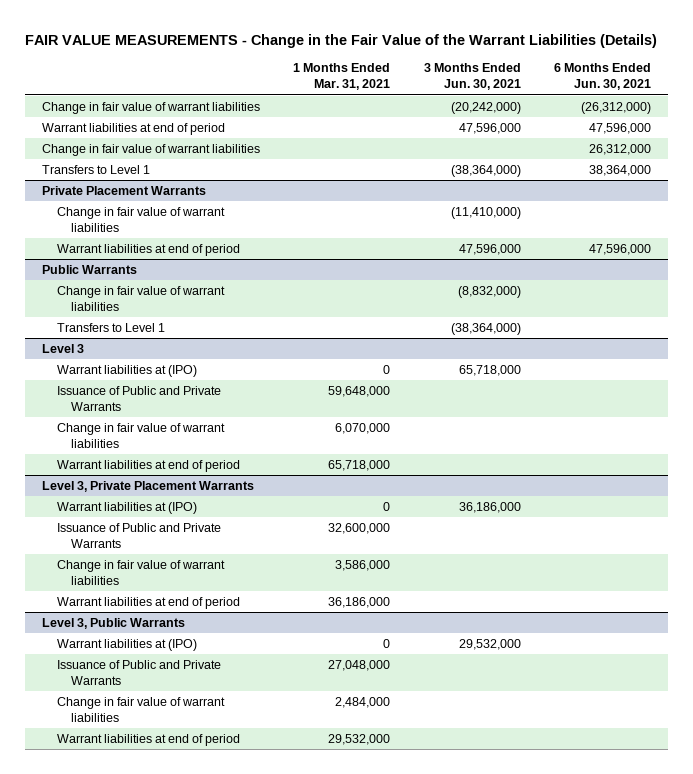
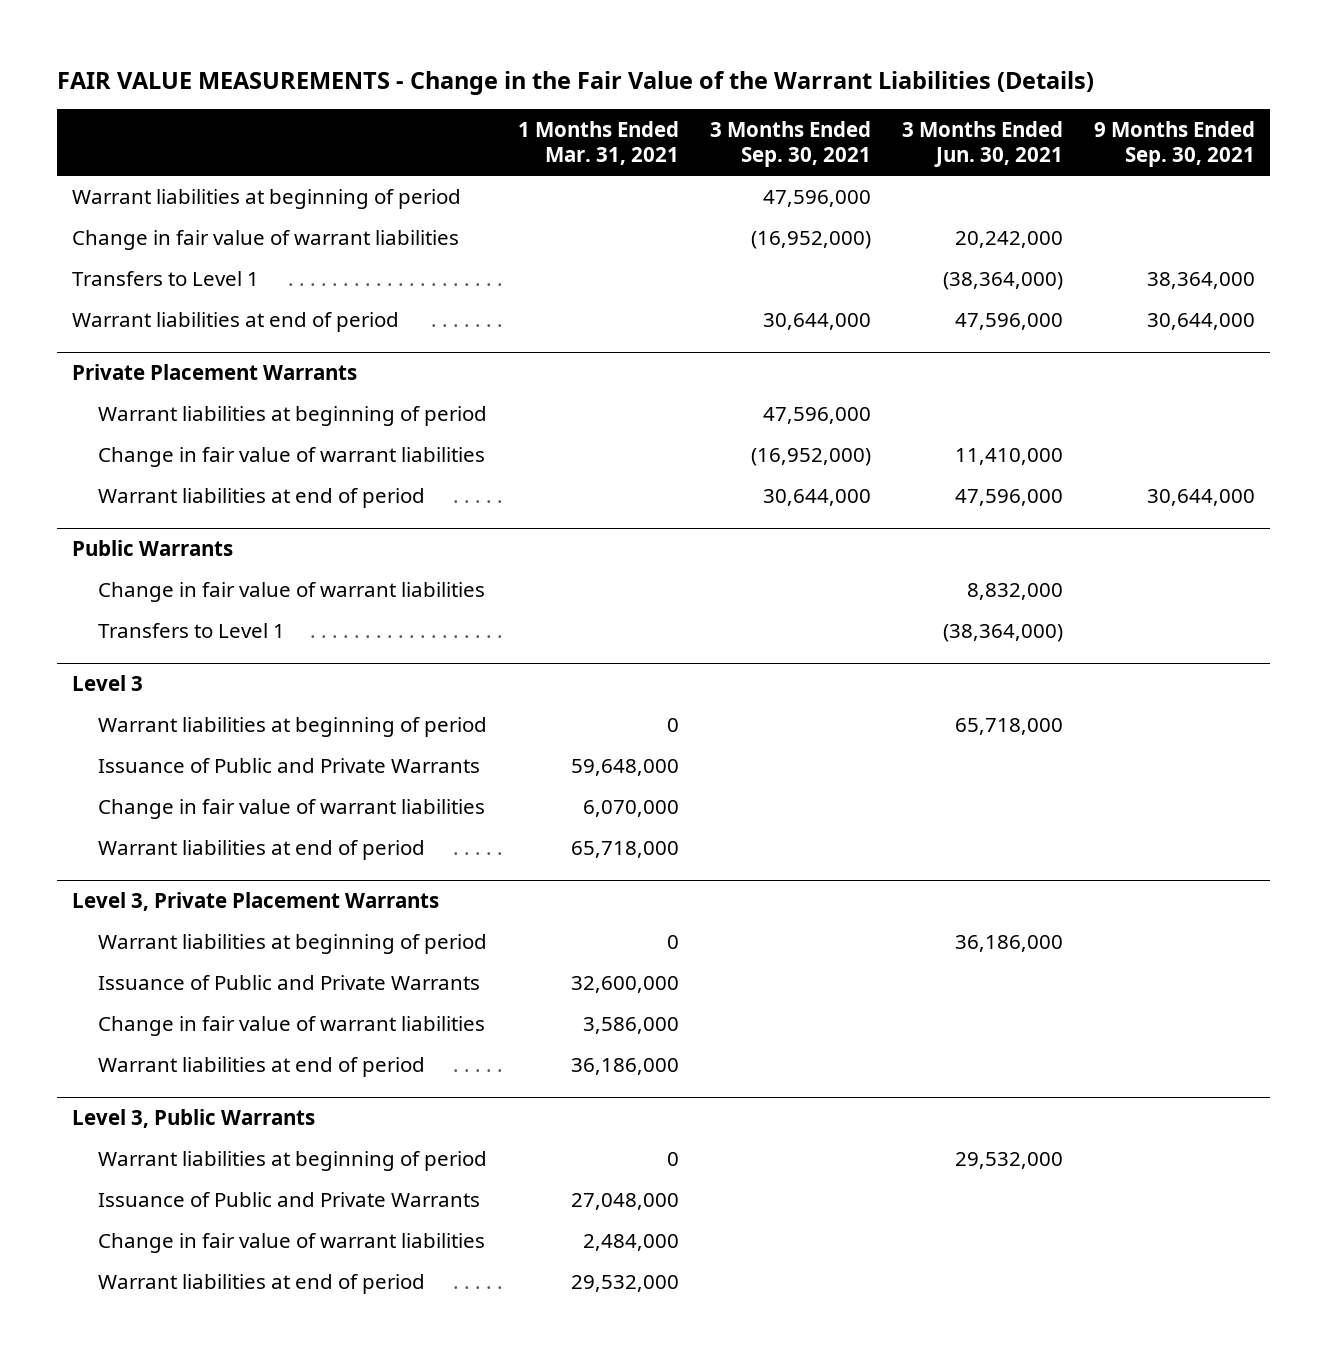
- | 1 Months Ended Mar. 31, 2021 | 3 Months Ended Jun. 30, 2021 | 6 Months Ended Jun. 30, 2021
+ | 1 Months Ended Mar. 31, 2021 | 3 Months Ended Sep. 30, 2021 | 3 Months Ended Jun. 30, 2021 | 9 Months Ended Sep. 30, 2021
- Change in fair value of warrant liabilities | | (20,242,000) | (26,312,000)
- Change in fair value of warrant liabilities | | | 26,312,000
+ Warrant liabilities at beginning of period | | 47,596,000 | |
+ Change in fair value of warrant liabilities | | (16,952,000) | 20,242,000 |
moved down: Warrant liabilities at end of period | | 30,644,000 | 47,596,000 | 30,644,000
@ Private Placement Warrants
- Change in fair value of warrant liabilities | | (11,410,000) |
+ Warrant liabilities at beginning of period | | 47,596,000 | |
+ Change in fair value of warrant liabilities | | (16,952,000) | 11,410,000 |
@ Public Warrants
- Change in fair value of warrant liabilities | | (8,832,000) |
+ Change in fair value of warrant liabilities | | | 8,832,000 |
@ Level 3
- Warrant liabilities at (IPO) | 0 | 65,718,000 |
+ Warrant liabilities at beginning of period | 0 | | 65,718,000 |
@ Level 3, Private Placement Warrants
- Warrant liabilities at (IPO) | 0 | 36,186,000 |
+ Warrant liabilities at beginning of period | 0 | | 36,186,000 |
@ Level 3, Public Warrants
- Warrant liabilities at (IPO) | 0 | 29,532,000 |
+ Warrant liabilities at beginning of period | 0 | | 29,532,000 |

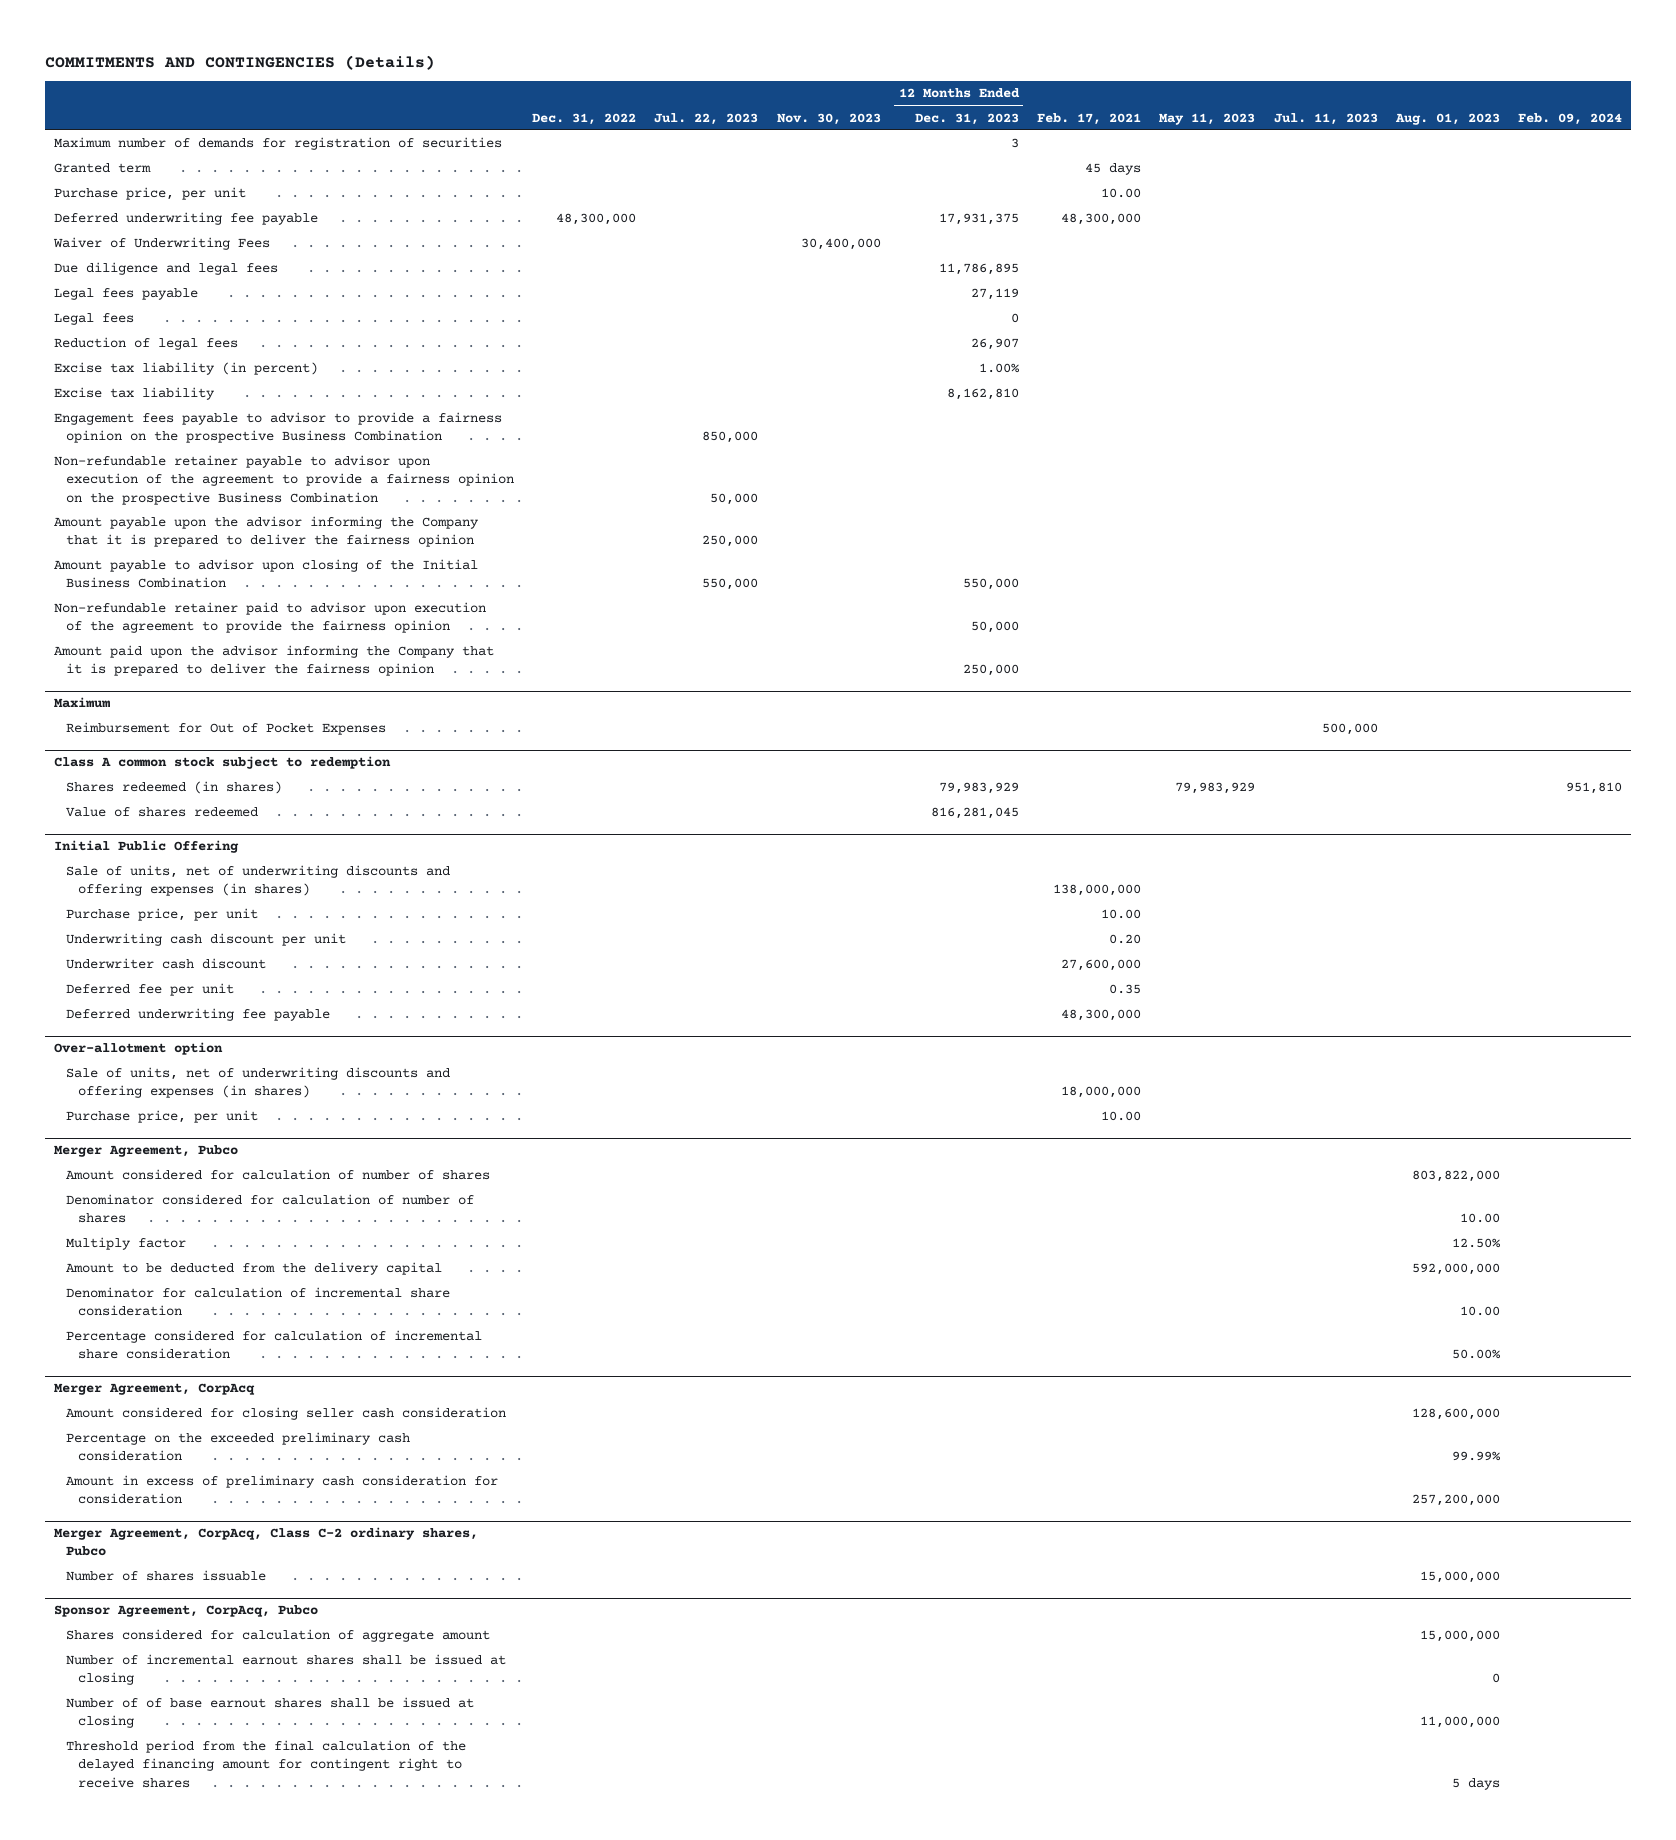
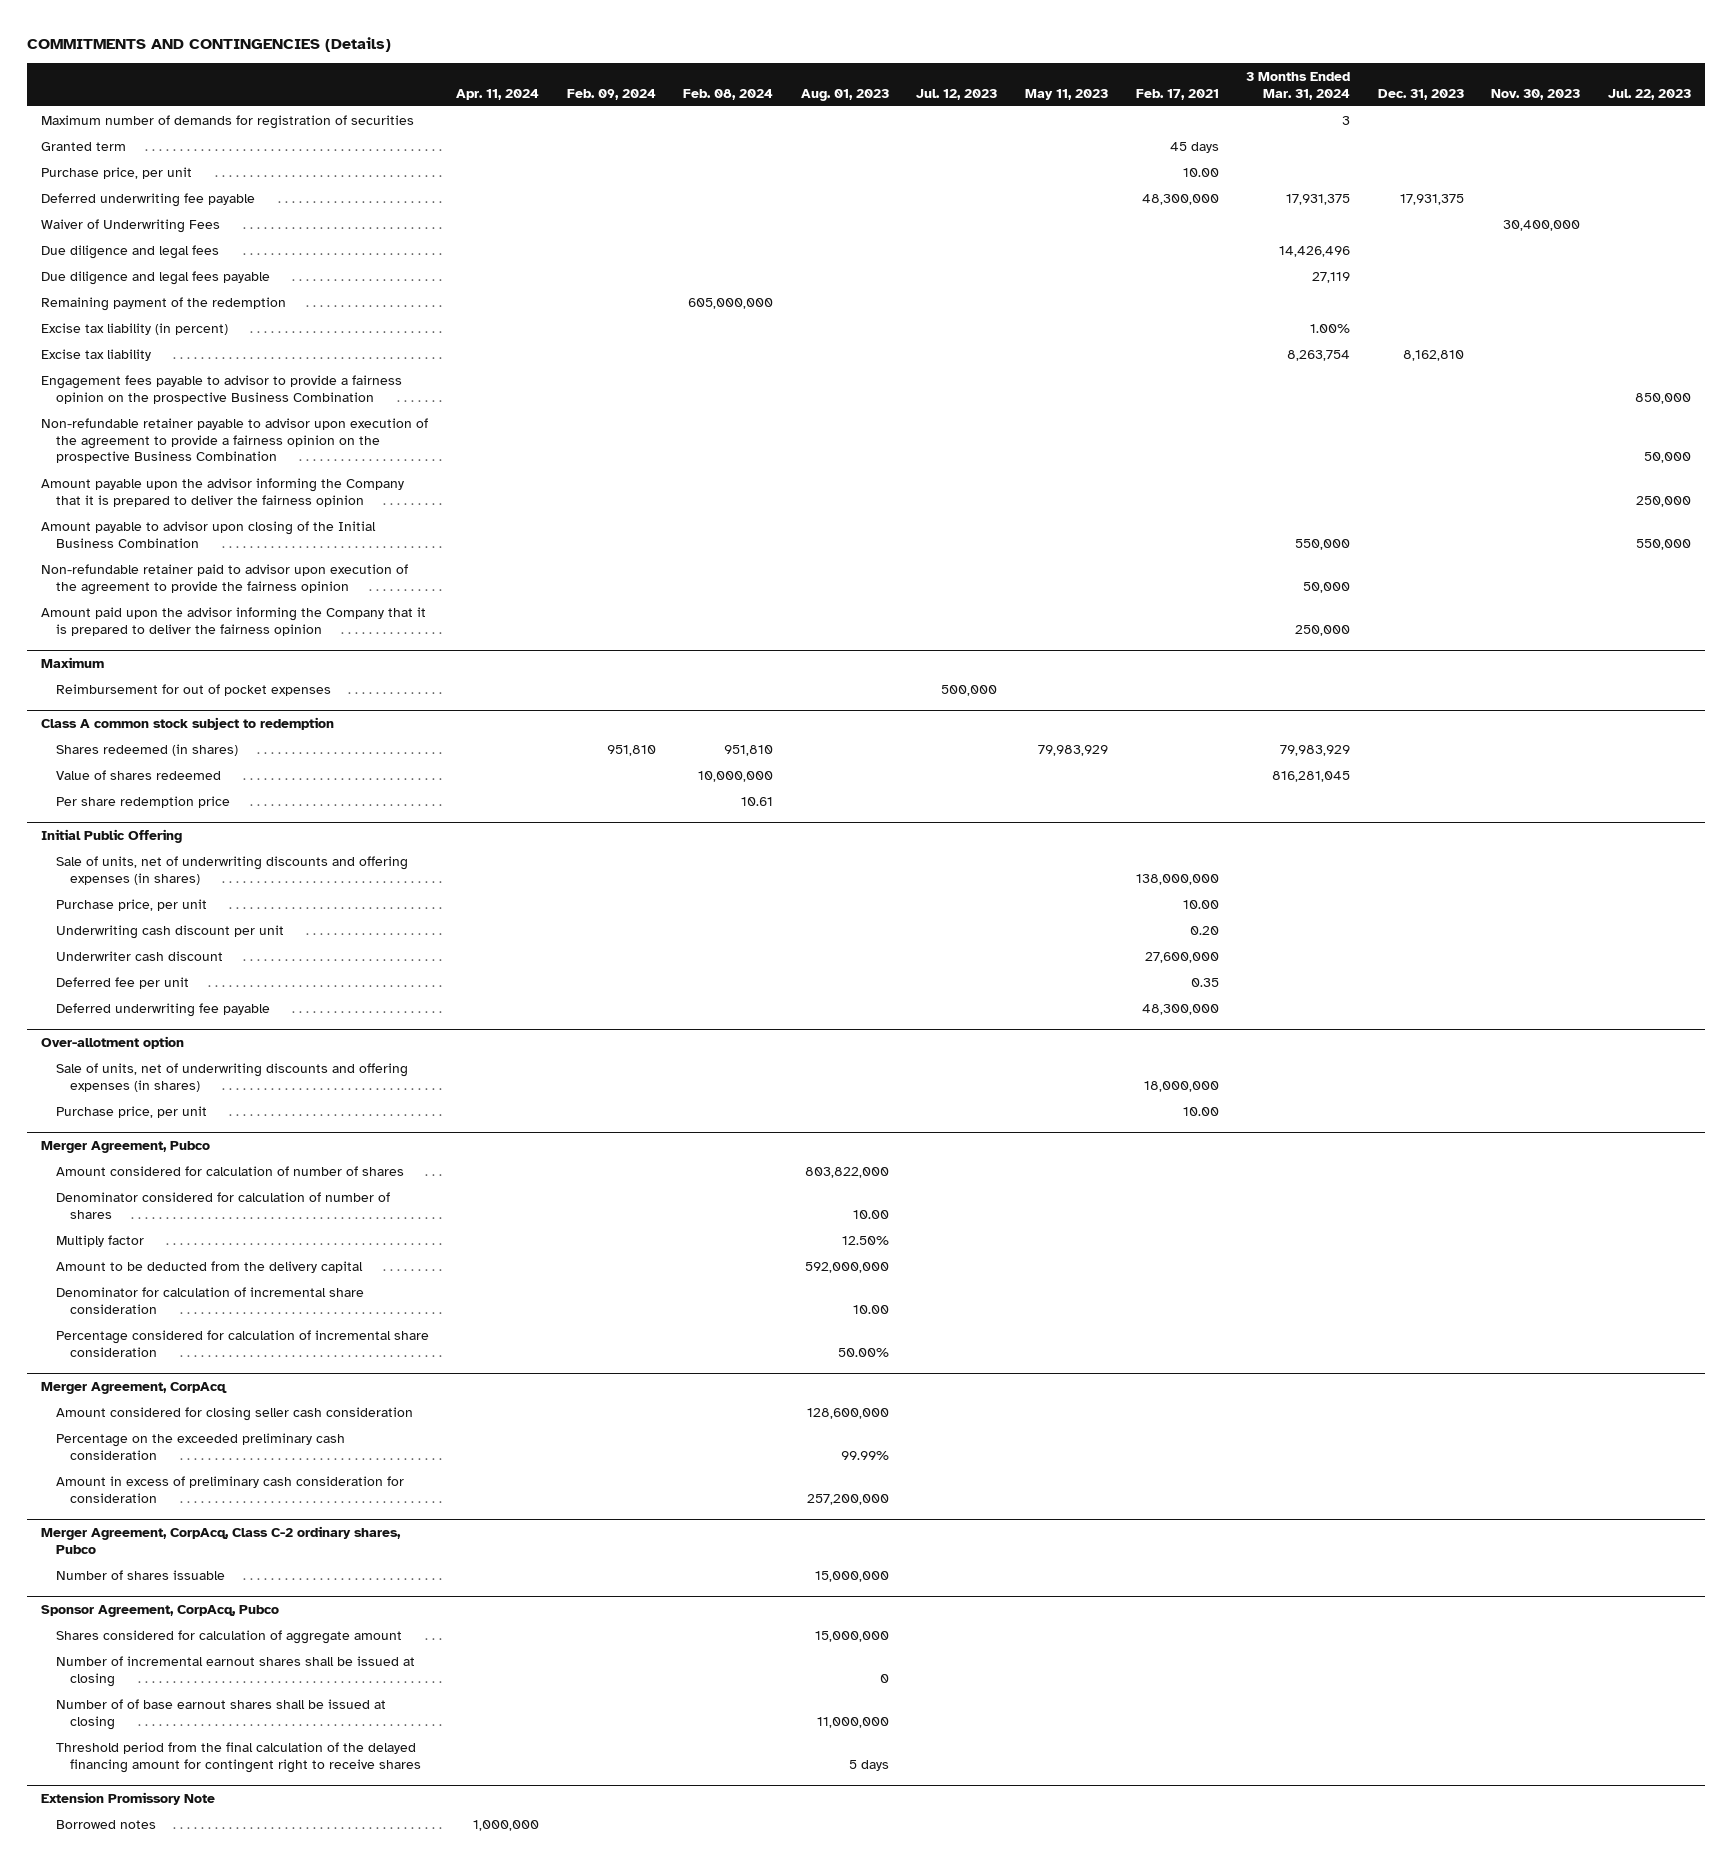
- | Dec. 31, 2022 | Jul. 22, 2023 | Nov. 30, 2023 | 12 Months Ended Dec. 31, 2023 | Feb. 17, 2021 | May 11, 2023 | Jul. 11, 2023 | Aug. 01, 2023 | Feb. 09, 2024
+ | Apr. 11, 2024 | Feb. 09, 2024 | Feb. 08, 2024 | Aug. 01, 2023 | Jul. 12, 2023 | May 11, 2023 | Feb. 17, 2021 | 3 Months Ended Mar. 31, 2024 | Dec. 31, 2023 | Nov. 30, 2023 | Jul. 22, 2023
- Legal fees payable | | | | 27,119 | | | | |
- Legal fees | | | | 0 | | | | |
- Reduction of legal fees | | | | 26,907 | | | | |
+ Due diligence and legal fees payable | | | | | | | | 27,119 | | |
+ Remaining payment of the redemption | | | 605,000,000 | | | | | | | |
@ Maximum
- Reimbursement for Out of Pocket Expenses | | | | | | | 500,000 | |
+ Reimbursement for out of pocket expenses | | | | | 500,000 | | | | | |
@ Class A common stock subject to redemption
+ Per share redemption price | | | 10.61 | | | | | | | |
+ Extension Promissory Note
+ Borrowed notes | 1,000,000 | | | | | | | | | |

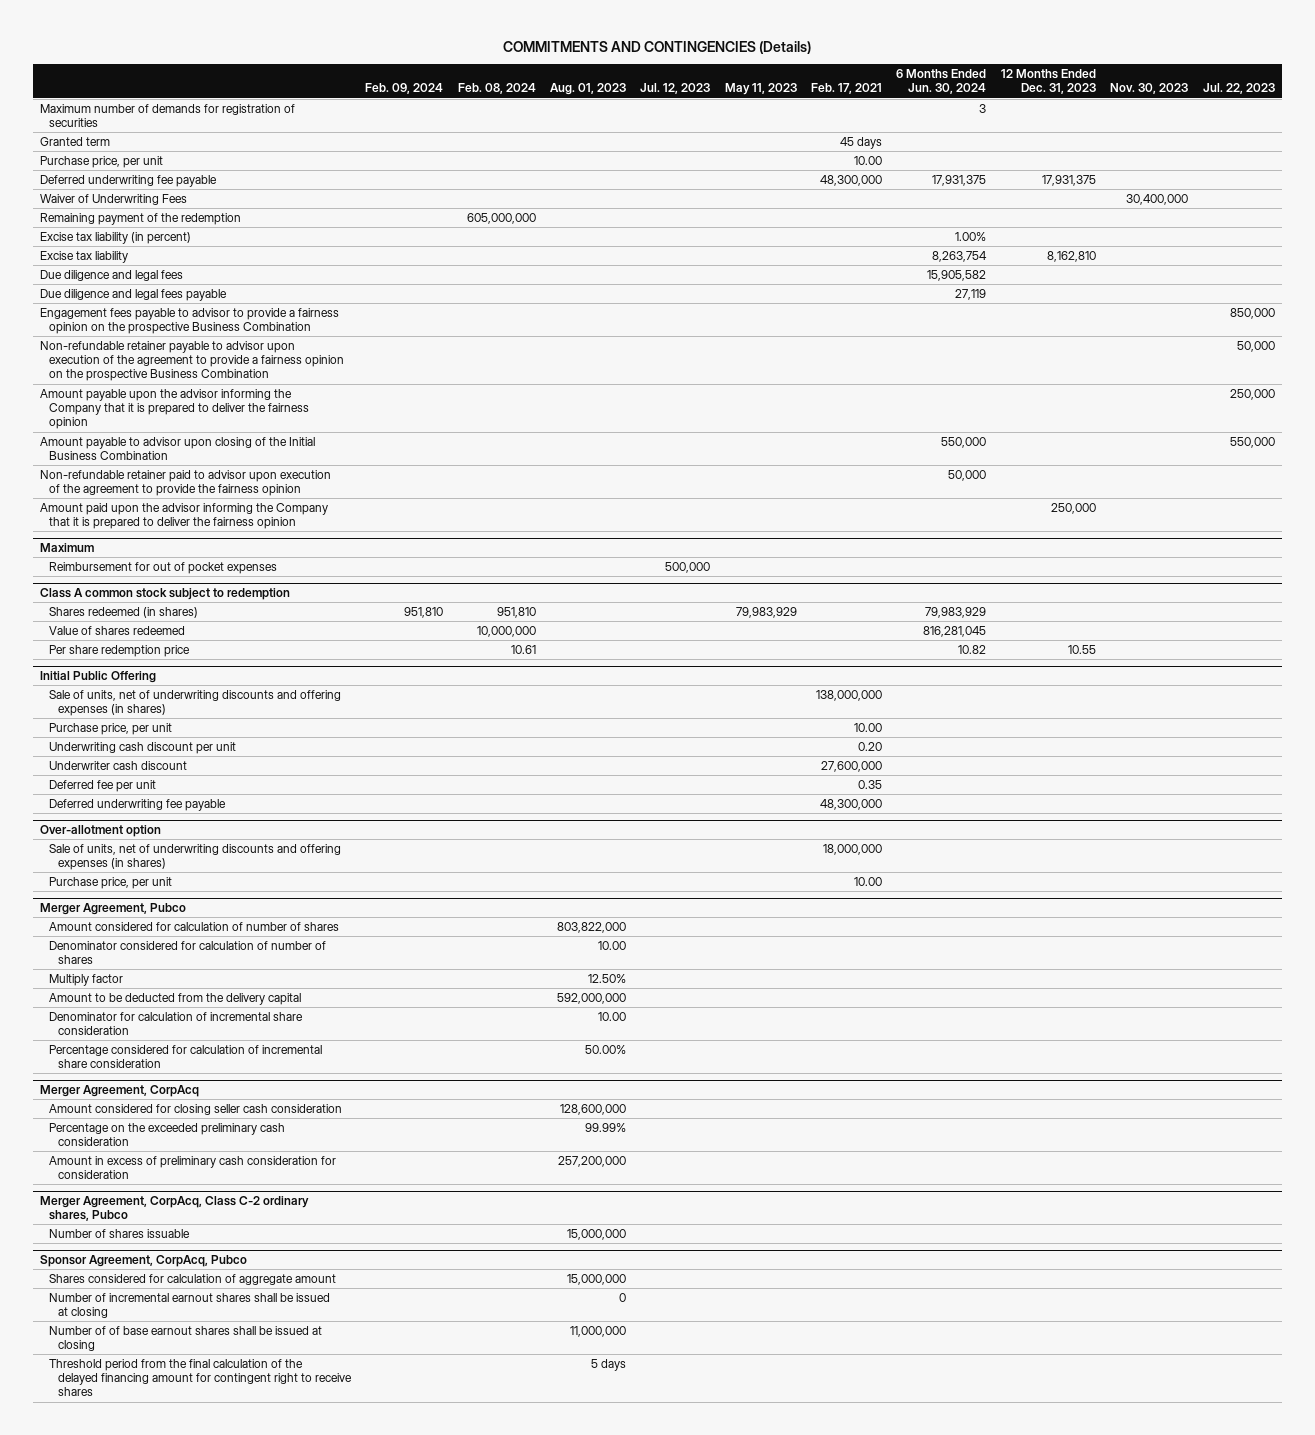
- | Apr. 11, 2024 | Feb. 09, 2024 | Feb. 08, 2024 | Aug. 01, 2023 | Jul. 12, 2023 | May 11, 2023 | Feb. 17, 2021 | 3 Months Ended Mar. 31, 2024 | Dec. 31, 2023 | Nov. 30, 2023 | Jul. 22, 2023
+ | Feb. 09, 2024 | Feb. 08, 2024 | Aug. 01, 2023 | Jul. 12, 2023 | May 11, 2023 | Feb. 17, 2021 | 6 Months Ended Jun. 30, 2024 | 12 Months Ended Dec. 31, 2023 | Nov. 30, 2023 | Jul. 22, 2023
moved down: Due diligence and legal fees | | | | | | | 15,905,582 | | |
moved down: Due diligence and legal fees payable | | | | | | | 27,119 | | |
- Extension Promissory Note
- Borrowed notes | 1,000,000 | | | | | | | | | |

